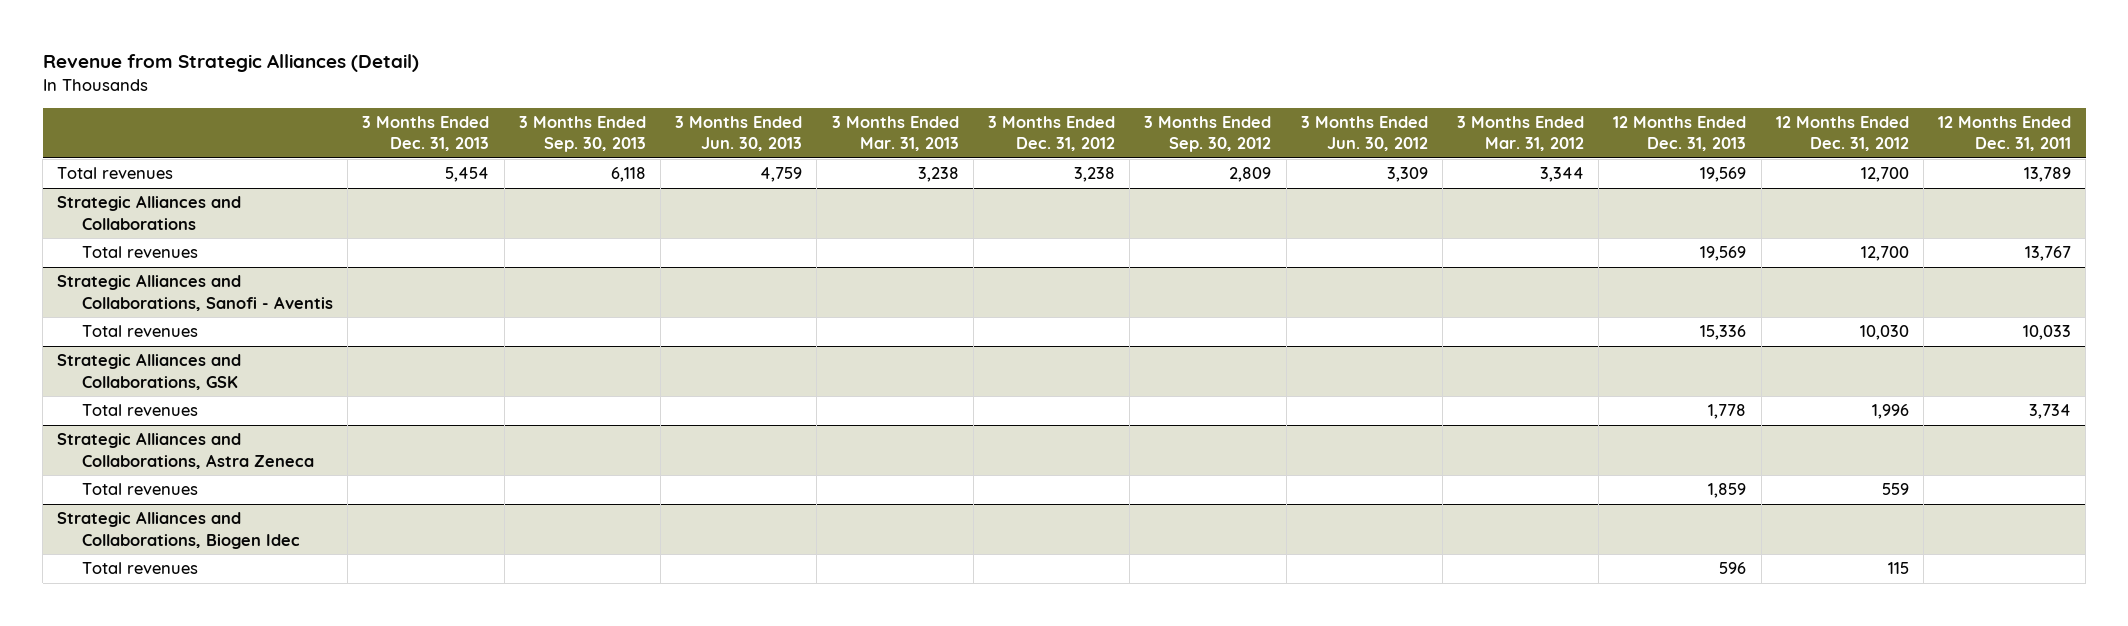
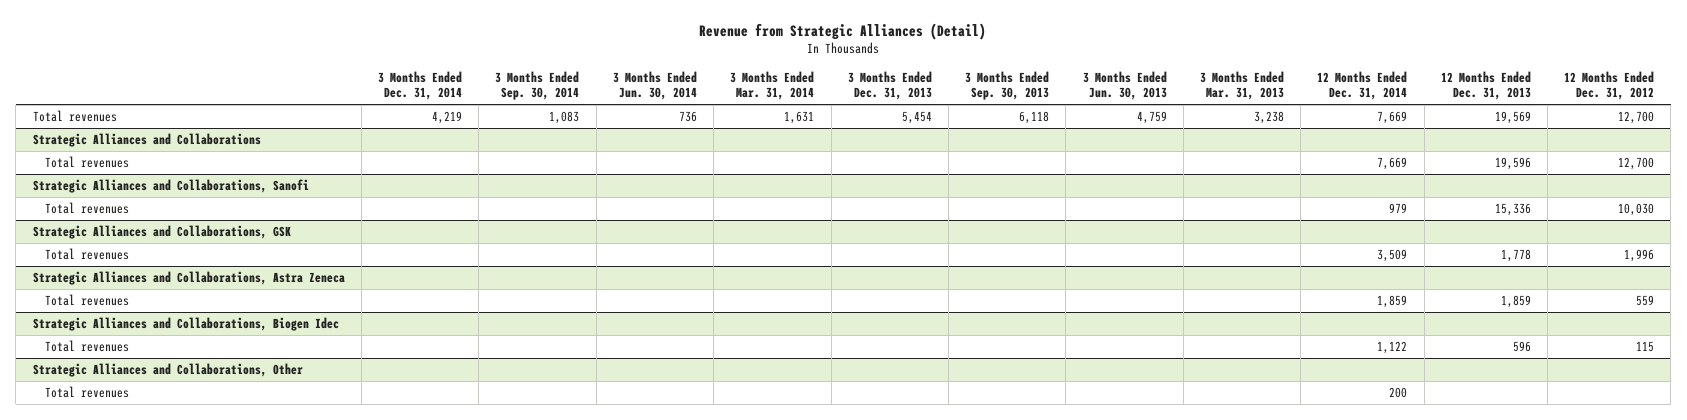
- | 3 Months Ended Dec. 31, 2013 | 3 Months Ended Sep. 30, 2013 | 3 Months Ended Jun. 30, 2013 | 3 Months Ended Mar. 31, 2013 | 3 Months Ended Dec. 31, 2012 | 3 Months Ended Sep. 30, 2012 | 3 Months Ended Jun. 30, 2012 | 3 Months Ended Mar. 31, 2012 | 12 Months Ended Dec. 31, 2013 | 12 Months Ended Dec. 31, 2012 | 12 Months Ended Dec. 31, 2011
+ | 3 Months Ended Dec. 31, 2014 | 3 Months Ended Sep. 30, 2014 | 3 Months Ended Jun. 30, 2014 | 3 Months Ended Mar. 31, 2014 | 3 Months Ended Dec. 31, 2013 | 3 Months Ended Sep. 30, 2013 | 3 Months Ended Jun. 30, 2013 | 3 Months Ended Mar. 31, 2013 | 12 Months Ended Dec. 31, 2014 | 12 Months Ended Dec. 31, 2013 | 12 Months Ended Dec. 31, 2012
@ Strategic Alliances and Collaborations
- Total revenues | | | | | | | | | 19,569 | 12,700 | 13,767
- Strategic Alliances and Collaborations, Sanofi - Aventis
@ Strategic Alliances and Collaborations
+ Total revenues | | | | | | | | | 7,669 | 19,596 | 12,700
+ Strategic Alliances and Collaborations, Sanofi
+ Strategic Alliances and Collaborations, Other
+ Total revenues | | | | | | | | | 200 | |

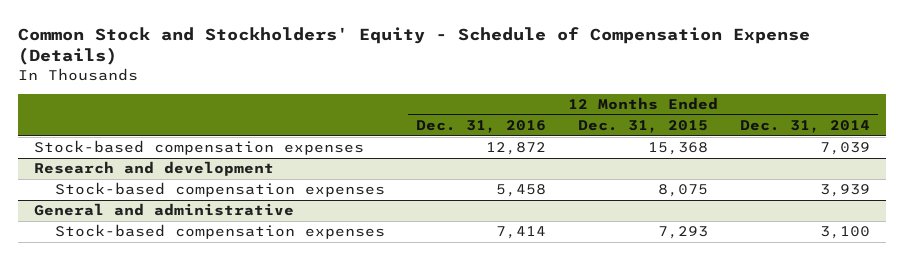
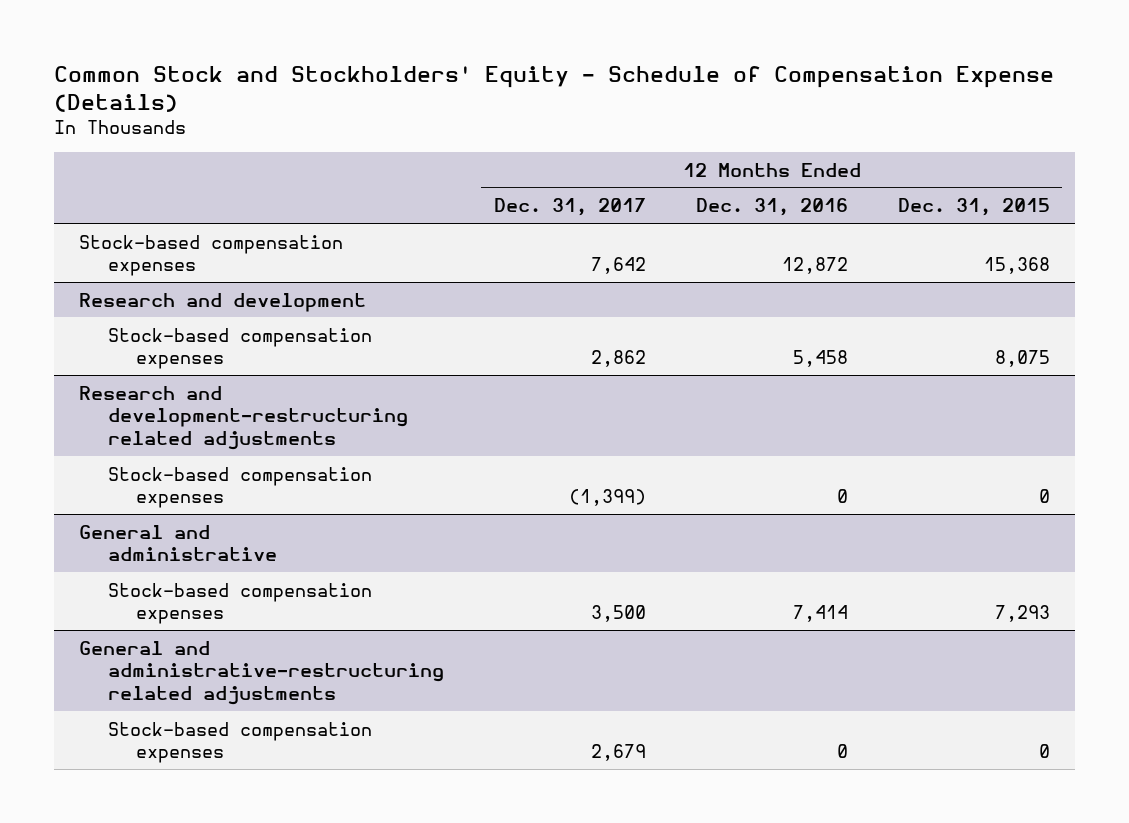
- | 12 Months Ended Dec. 31, 2016 | 12 Months Ended Dec. 31, 2015 | 12 Months Ended Dec. 31, 2014
+ | 12 Months Ended Dec. 31, 2017 | 12 Months Ended Dec. 31, 2016 | 12 Months Ended Dec. 31, 2015
+ Research and development-restructuring related adjustments
+ Stock-based compensation expenses | (1,399) | 0 | 0
+ General and administrative-restructuring related adjustments
+ Stock-based compensation expenses | 2,679 | 0 | 0

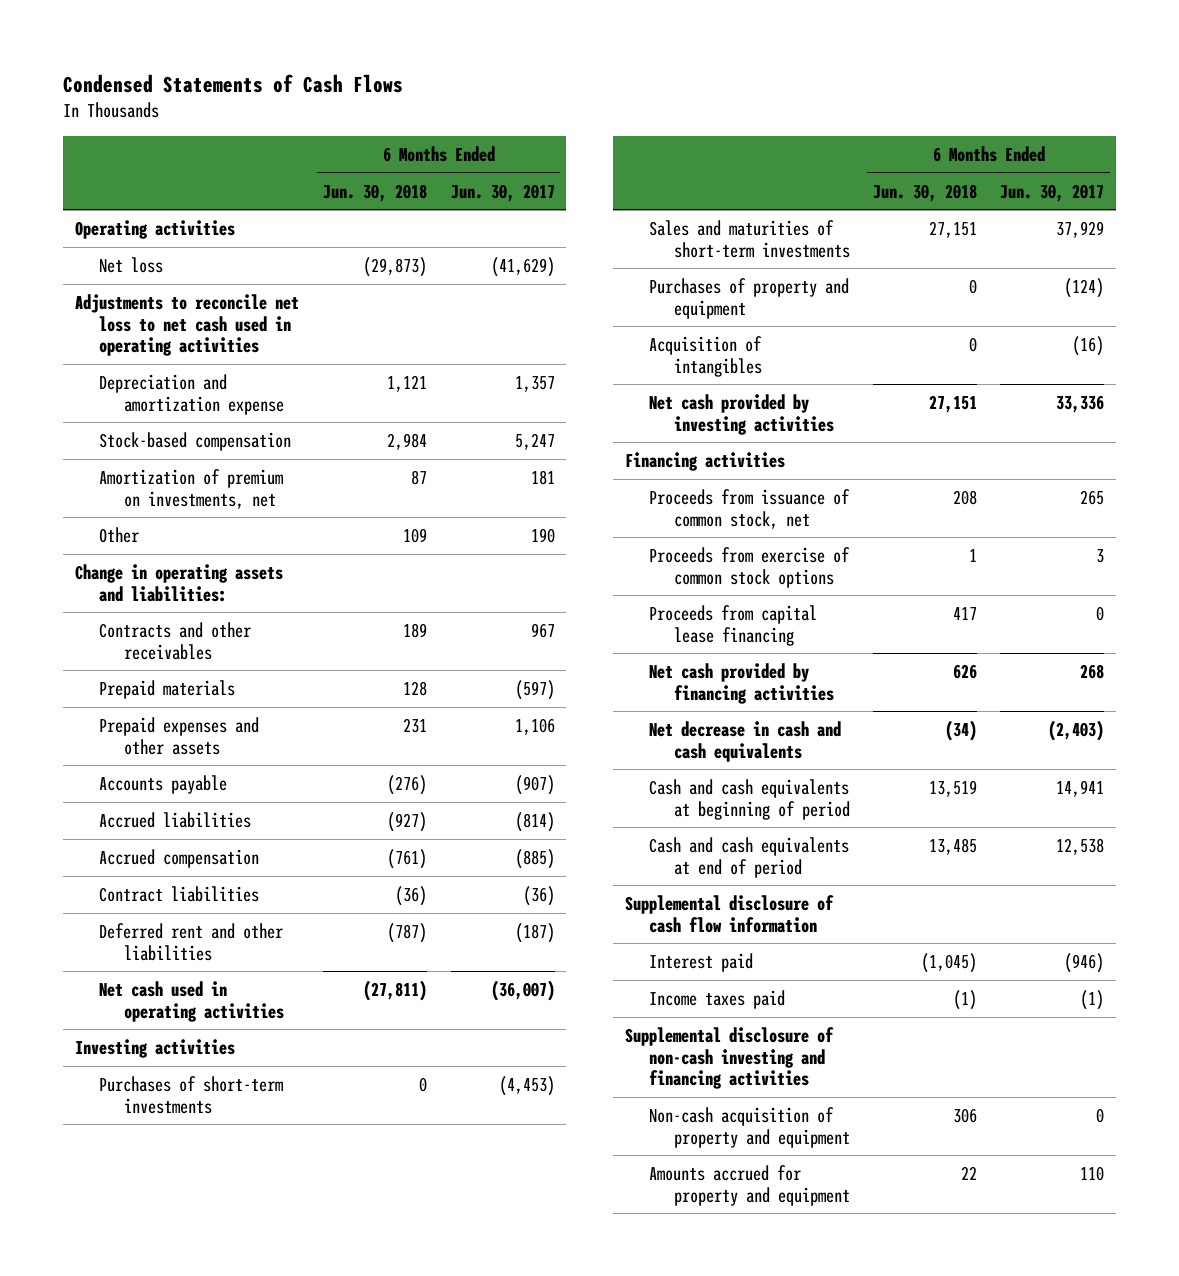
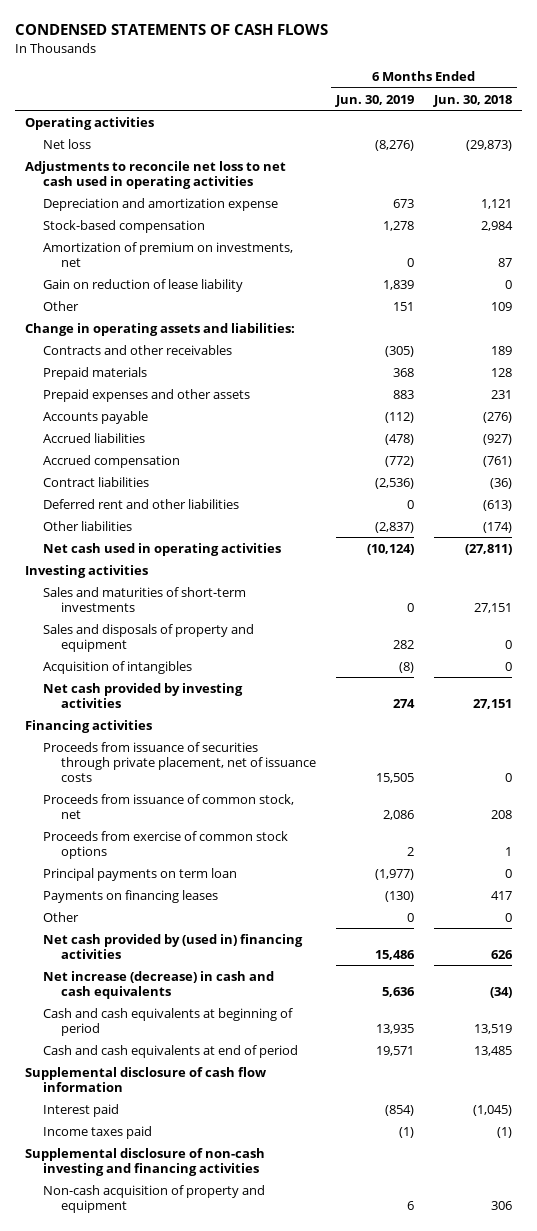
- Condensed Statements of Cash Flows
+ CONDENSED STATEMENTS OF CASH FLOWS
- | 6 Months Ended Jun. 30, 2018 | 6 Months Ended Jun. 30, 2017
+ | 6 Months Ended Jun. 30, 2019 | 6 Months Ended Jun. 30, 2018
+ Gain on reduction of lease liability | 1,839 | 0
- Deferred rent and other liabilities | (787) | (187)
+ Deferred rent and other liabilities | 0 | (613)
+ Other liabilities | (2,837) | (174)
- Purchases of short-term investments | 0 | (4,453)
- Purchases of property and equipment | 0 | (124)
+ Sales and disposals of property and equipment | 282 | 0
+ Proceeds from issuance of securities through private placement, net of issuance costs | 15,505 | 0
- Proceeds from capital lease financing | 417 | 0
- Net cash provided by financing activities | 626 | 268
- Net decrease in cash and cash equivalents | (34) | (2,403)
+ Principal payments on term loan | (1,977) | 0
+ Payments on financing leases | (130) | 417
+ Other | 0 | 0
+ Net cash provided by (used in) financing activities | 15,486 | 626
+ Net increase (decrease) in cash and cash equivalents | 5,636 | (34)
- Amounts accrued for property and equipment | 22 | 110

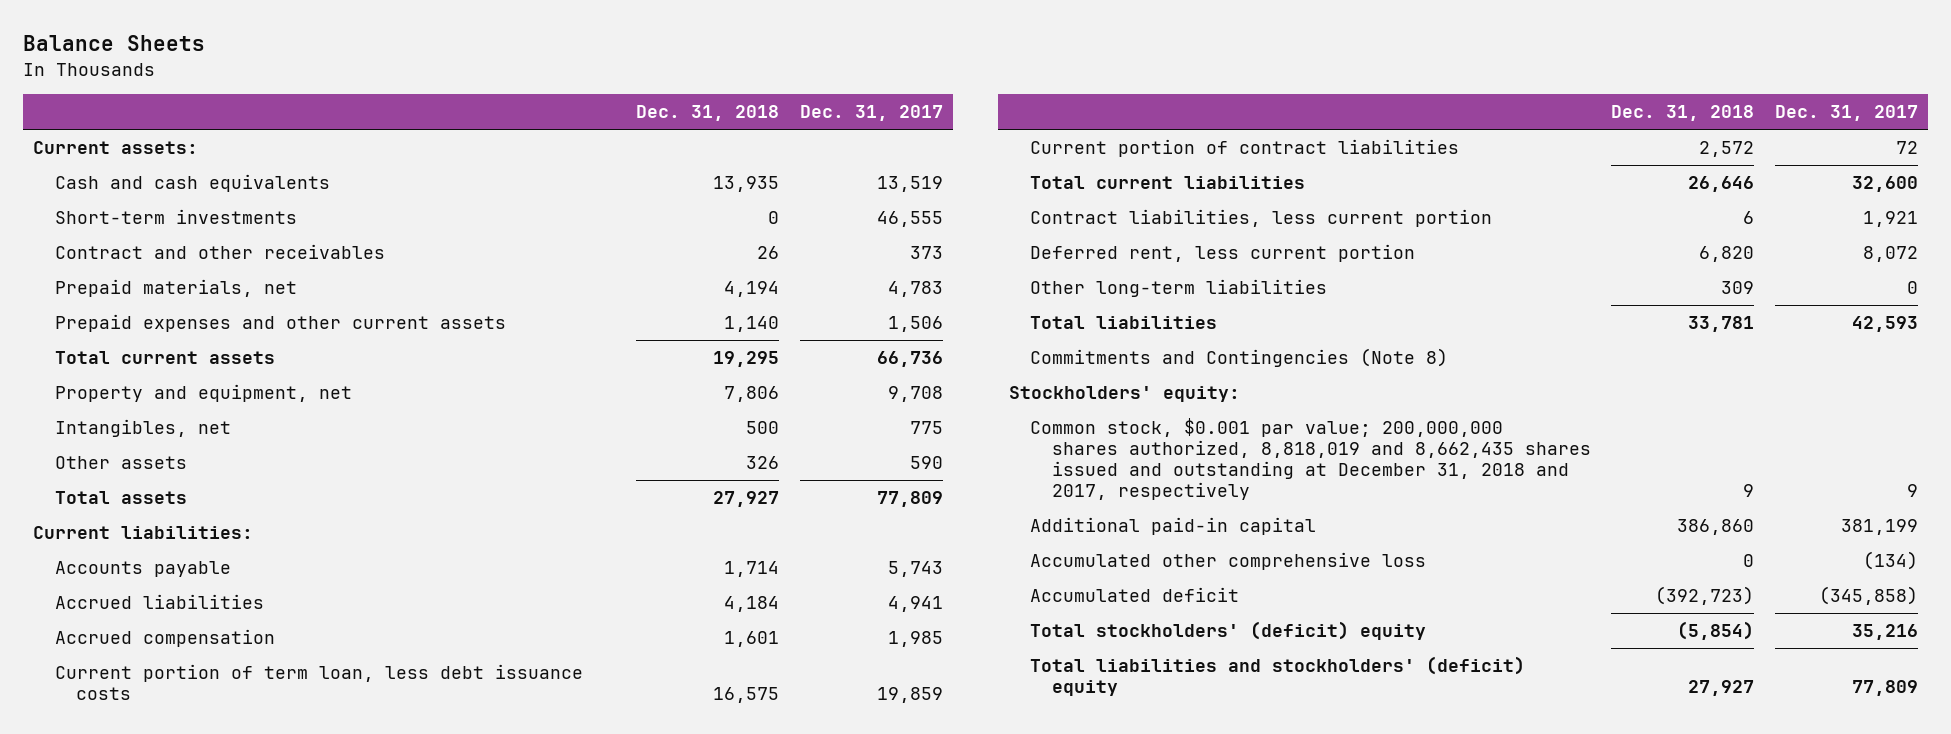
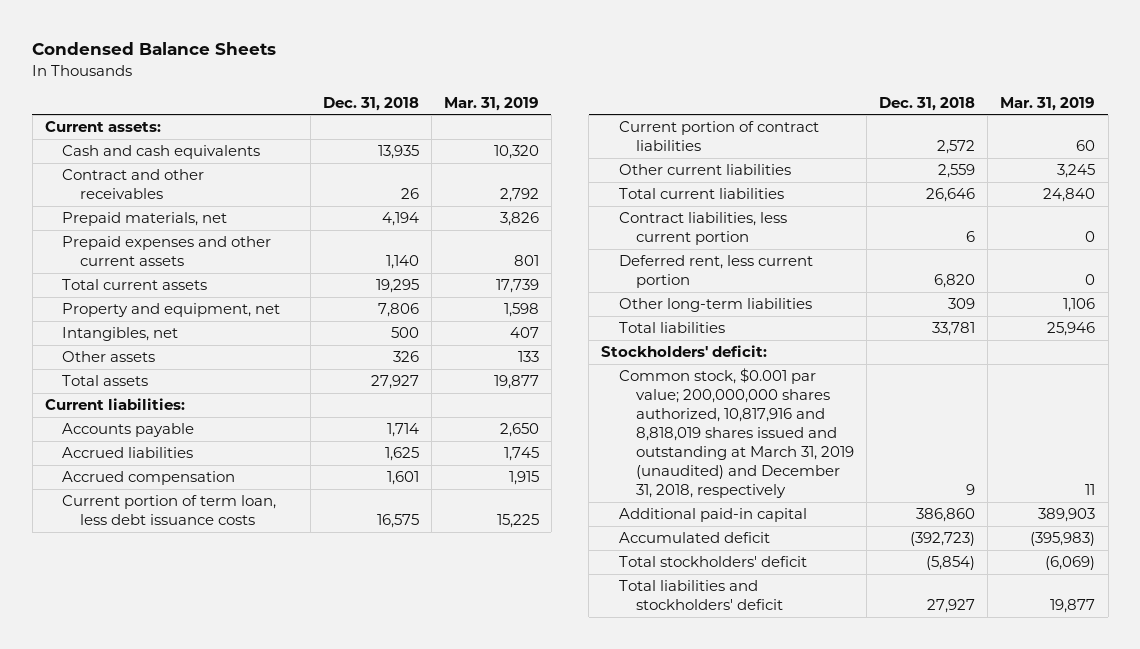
- Balance Sheets
+ Condensed Balance Sheets
- | Dec. 31, 2018 | Dec. 31, 2017
+ | Dec. 31, 2018 | Mar. 31, 2019
- Short-term investments | 0 | 46,555
- Accrued liabilities | 4,184 | 4,941
+ Accrued liabilities | 1,625 | 1,745
+ Other current liabilities | 2,559 | 3,245
- Commitments and Contingencies (Note 8)
- Stockholders' equity:
- Common stock, $0.001 par value; 200,000,000 shares authorized, 8,818,019 and 8,662,435 shares issued and outstanding at December 31, 2018 and 2017, respectively | 9 | 9
+ Stockholders' deficit:
+ Common stock, $0.001 par value; 200,000,000 shares authorized, 10,817,916 and 8,818,019 shares issued and outstanding at March 31, 2019 (unaudited) and December 31, 2018, respectively | 9 | 11
- Accumulated other comprehensive loss | 0 | (134)
- Total stockholders' (deficit) equity | (5,854) | 35,216
- Total liabilities and stockholders' (deficit) equity | 27,927 | 77,809
+ Total stockholders' deficit | (5,854) | (6,069)
+ Total liabilities and stockholders' deficit | 27,927 | 19,877

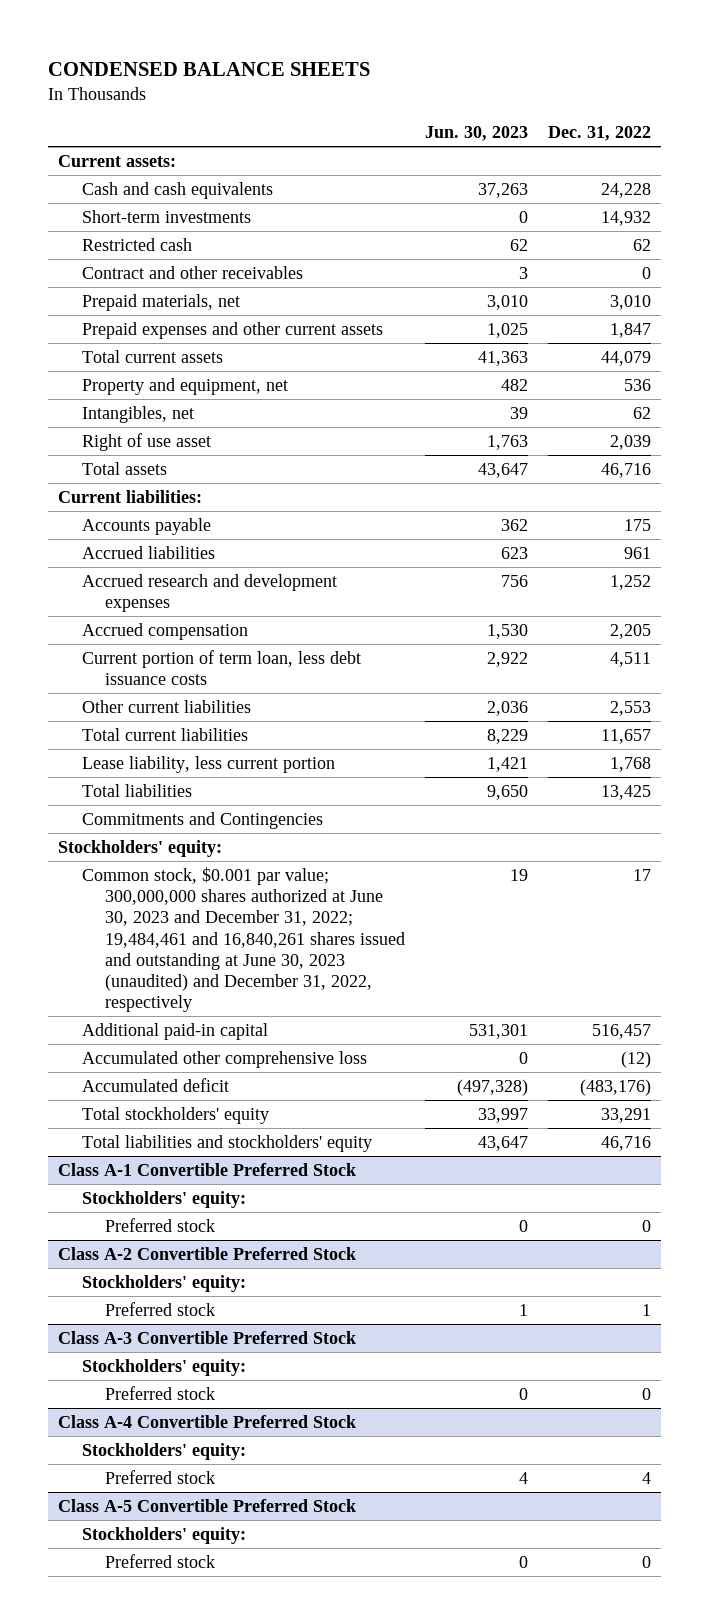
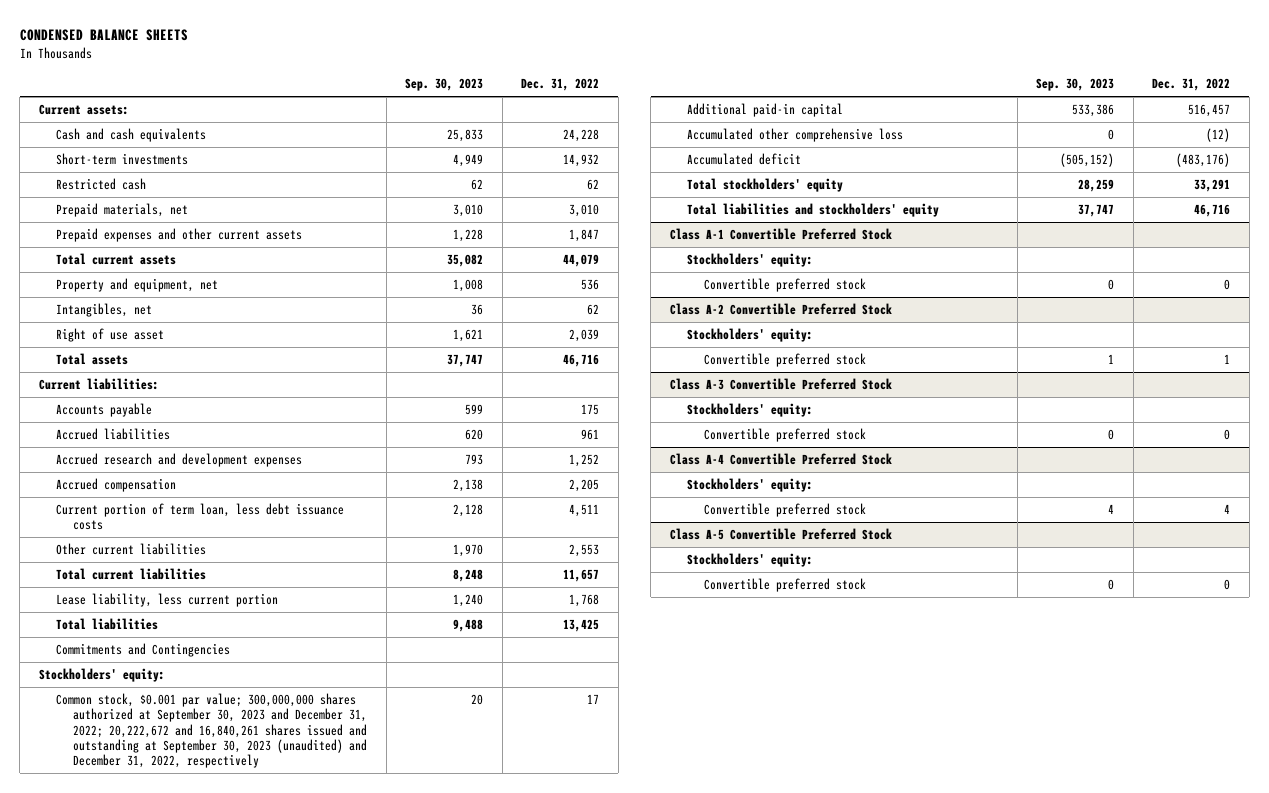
- | Jun. 30, 2023 | Dec. 31, 2022
+ | Sep. 30, 2023 | Dec. 31, 2022
- Contract and other receivables | 3 | 0
- Common stock, $0.001 par value; 300,000,000 shares authorized at June 30, 2023 and December 31, 2022; 19,484,461 and 16,840,261 shares issued and outstanding at June 30, 2023 (unaudited) and December 31, 2022, respectively | 19 | 17
+ Common stock, $0.001 par value; 300,000,000 shares authorized at September 30, 2023 and December 31, 2022; 20,222,672 and 16,840,261 shares issued and outstanding at September 30, 2023 (unaudited) and December 31, 2022, respectively | 20 | 17
@ Class A-1 Convertible Preferred Stock
- Preferred stock | 0 | 0
+ Convertible preferred stock | 0 | 0
@ Class A-2 Convertible Preferred Stock
- Preferred stock | 1 | 1
+ Convertible preferred stock | 1 | 1
@ Class A-3 Convertible Preferred Stock
- Preferred stock | 0 | 0
+ Convertible preferred stock | 0 | 0
@ Class A-4 Convertible Preferred Stock
- Preferred stock | 4 | 4
+ Convertible preferred stock | 4 | 4
@ Class A-5 Convertible Preferred Stock
- Preferred stock | 0 | 0
+ Convertible preferred stock | 0 | 0

